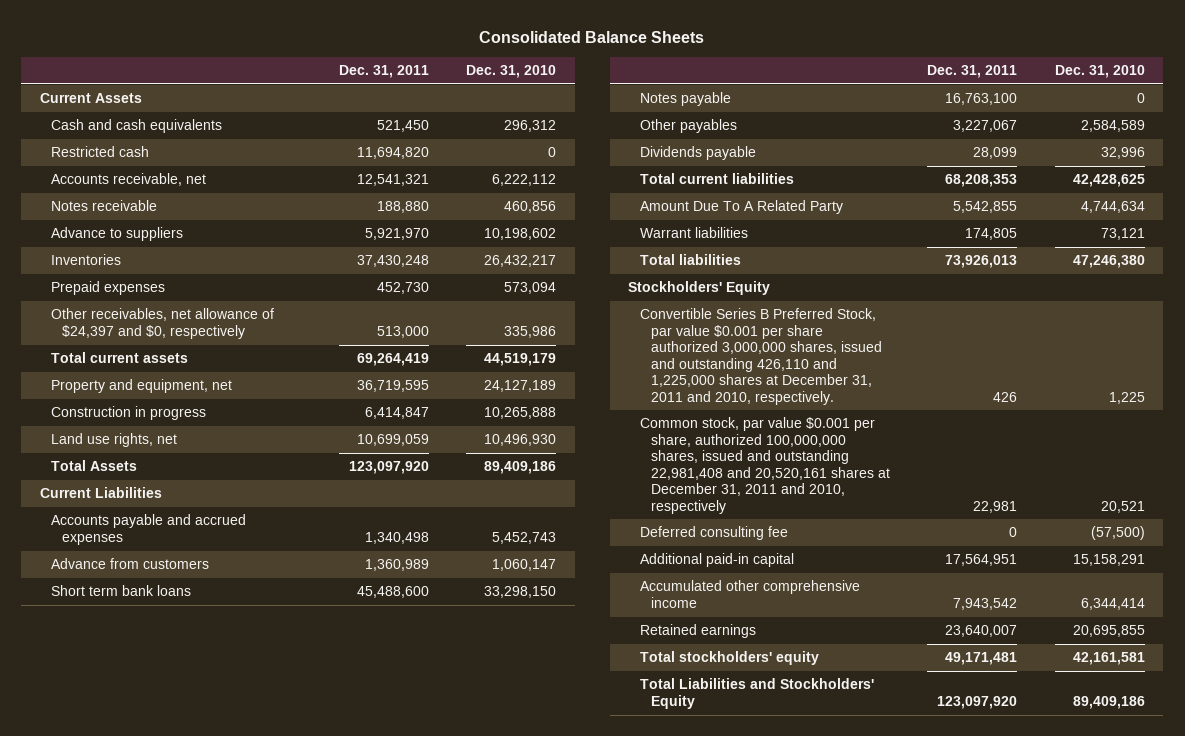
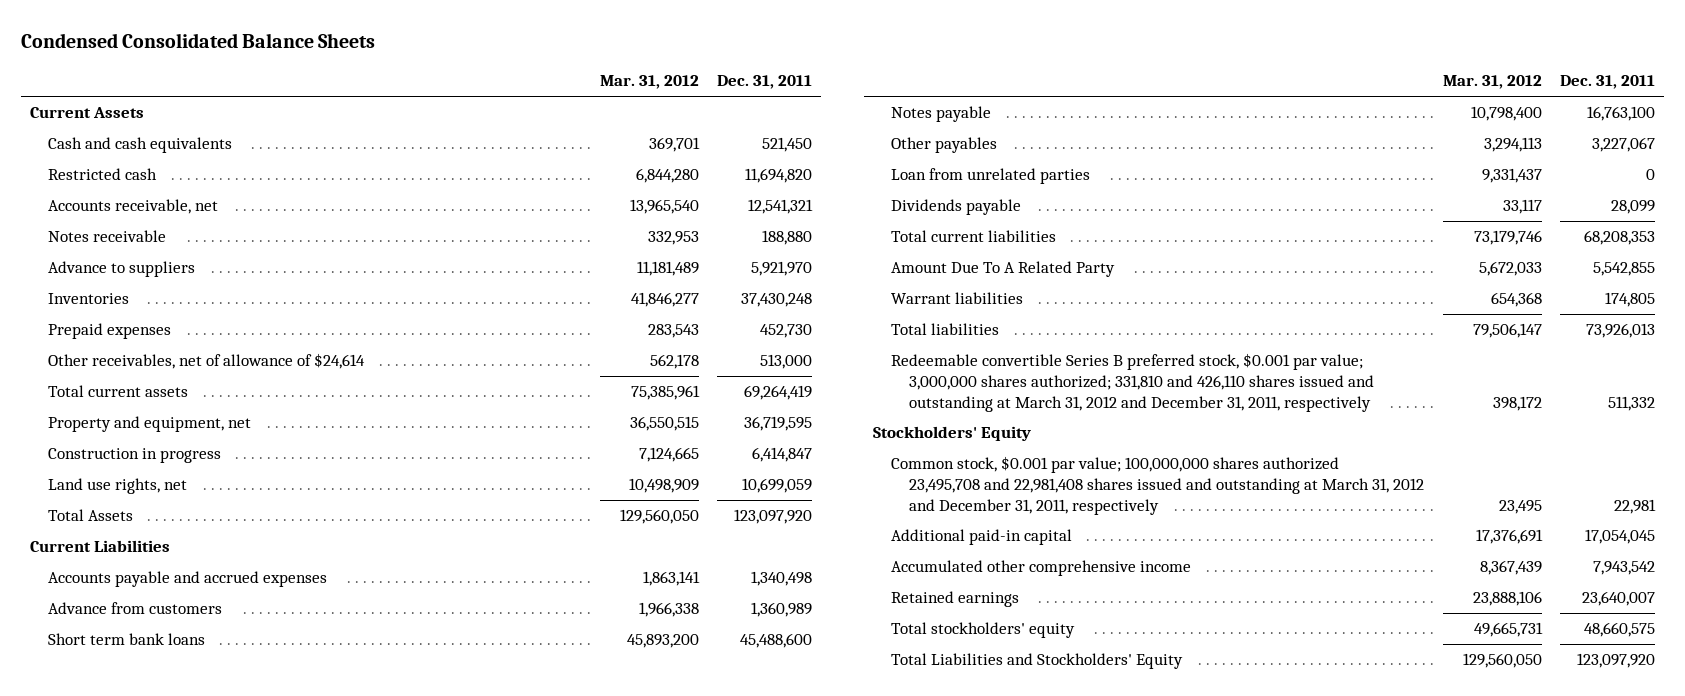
- Consolidated Balance Sheets
+ Condensed Consolidated Balance Sheets
- | Dec. 31, 2011 | Dec. 31, 2010
+ | Mar. 31, 2012 | Dec. 31, 2011
- Other receivables, net allowance of $24,397 and $0, respectively | 513,000 | 335,986
+ Other receivables, net of allowance of $24,614 | 562,178 | 513,000
+ Loan from unrelated parties | 9,331,437 | 0
+ Redeemable convertible Series B preferred stock, $0.001 par value; 3,000,000 shares authorized; 331,810 and 426,110 shares issued and outstanding at March 31, 2012 and December 31, 2011, respectively | 398,172 | 511,332
- Convertible Series B Preferred Stock, par value $0.001 per share authorized 3,000,000 shares, issued and outstanding 426,110 and 1,225,000 shares at December 31, 2011 and 2010, respectively. | 426 | 1,225
- Common stock, par value $0.001 per share, authorized 100,000,000 shares, issued and outstanding 22,981,408 and 20,520,161 shares at December 31, 2011 and 2010, respectively | 22,981 | 20,521
- Deferred consulting fee | 0 | (57,500)
- Additional paid-in capital | 17,564,951 | 15,158,291
+ Common stock, $0.001 par value; 100,000,000 shares authorized 23,495,708 and 22,981,408 shares issued and outstanding at March 31, 2012 and December 31, 2011, respectively | 23,495 | 22,981
+ Additional paid-in capital | 17,376,691 | 17,054,045
- Total stockholders' equity | 49,171,481 | 42,161,581
+ Total stockholders' equity | 49,665,731 | 48,660,575

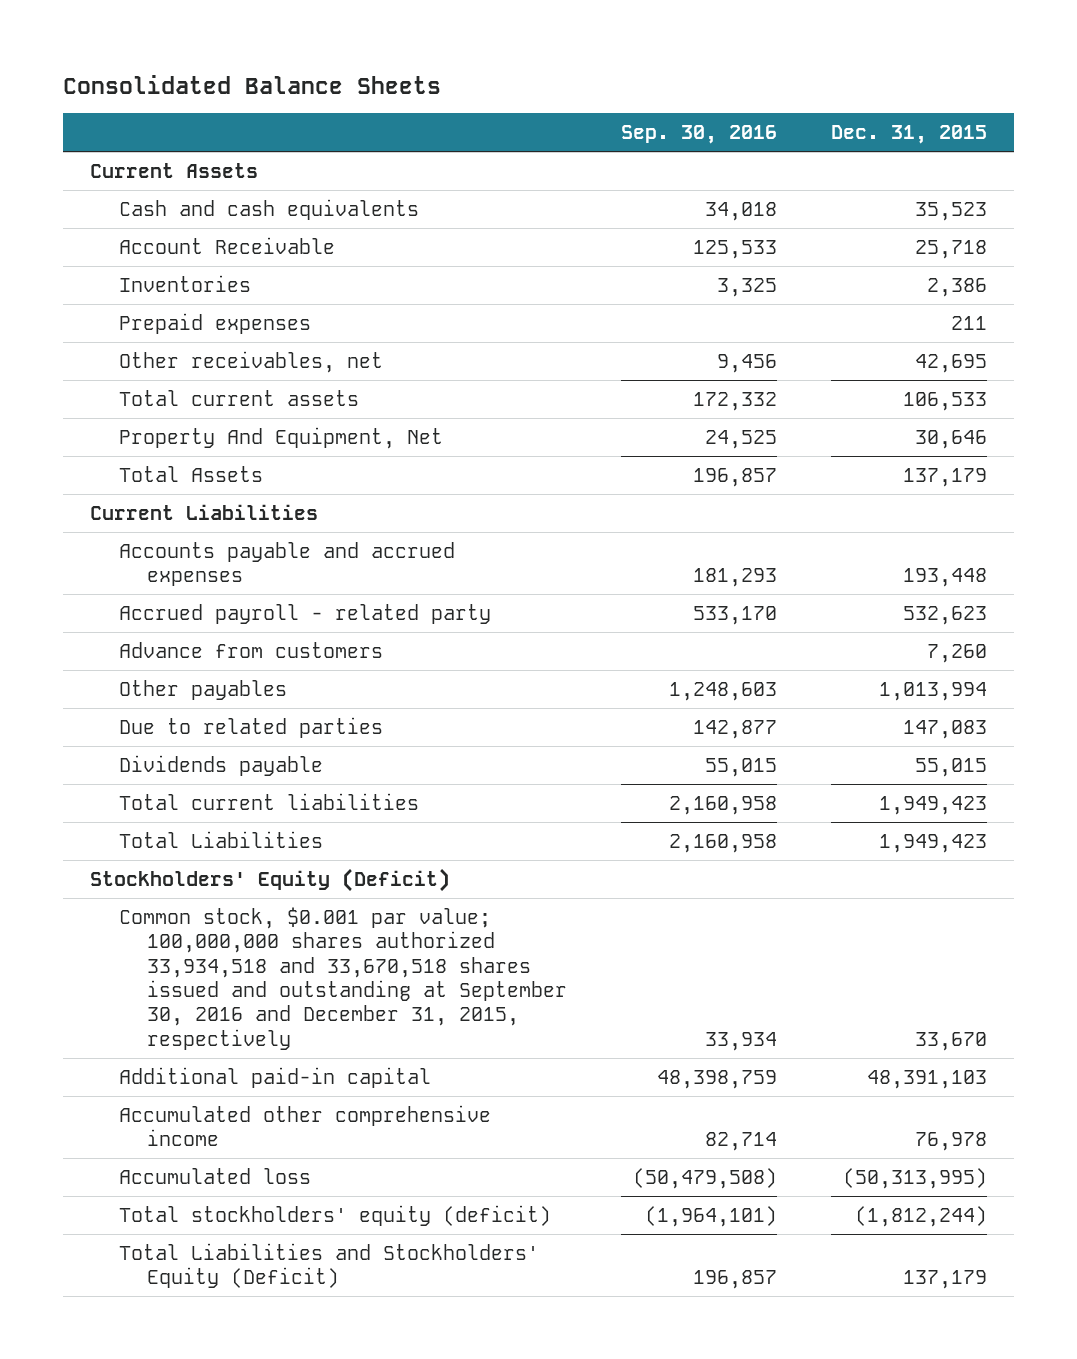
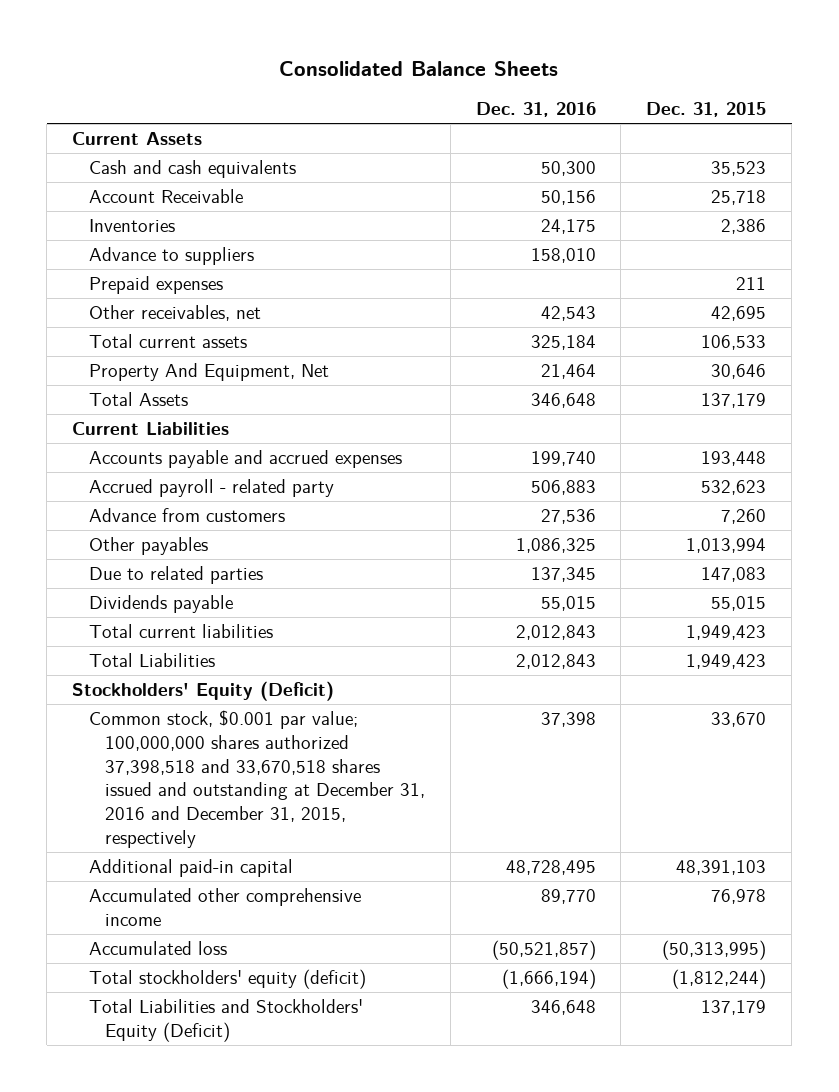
- | Sep. 30, 2016 | Dec. 31, 2015
+ | Dec. 31, 2016 | Dec. 31, 2015
+ Advance to suppliers | 158,010 |
- Common stock, $0.001 par value; 100,000,000 shares authorized 33,934,518 and 33,670,518 shares issued and outstanding at September 30, 2016 and December 31, 2015, respectively | 33,934 | 33,670
+ Common stock, $0.001 par value; 100,000,000 shares authorized 37,398,518 and 33,670,518 shares issued and outstanding at December 31, 2016 and December 31, 2015, respectively | 37,398 | 33,670

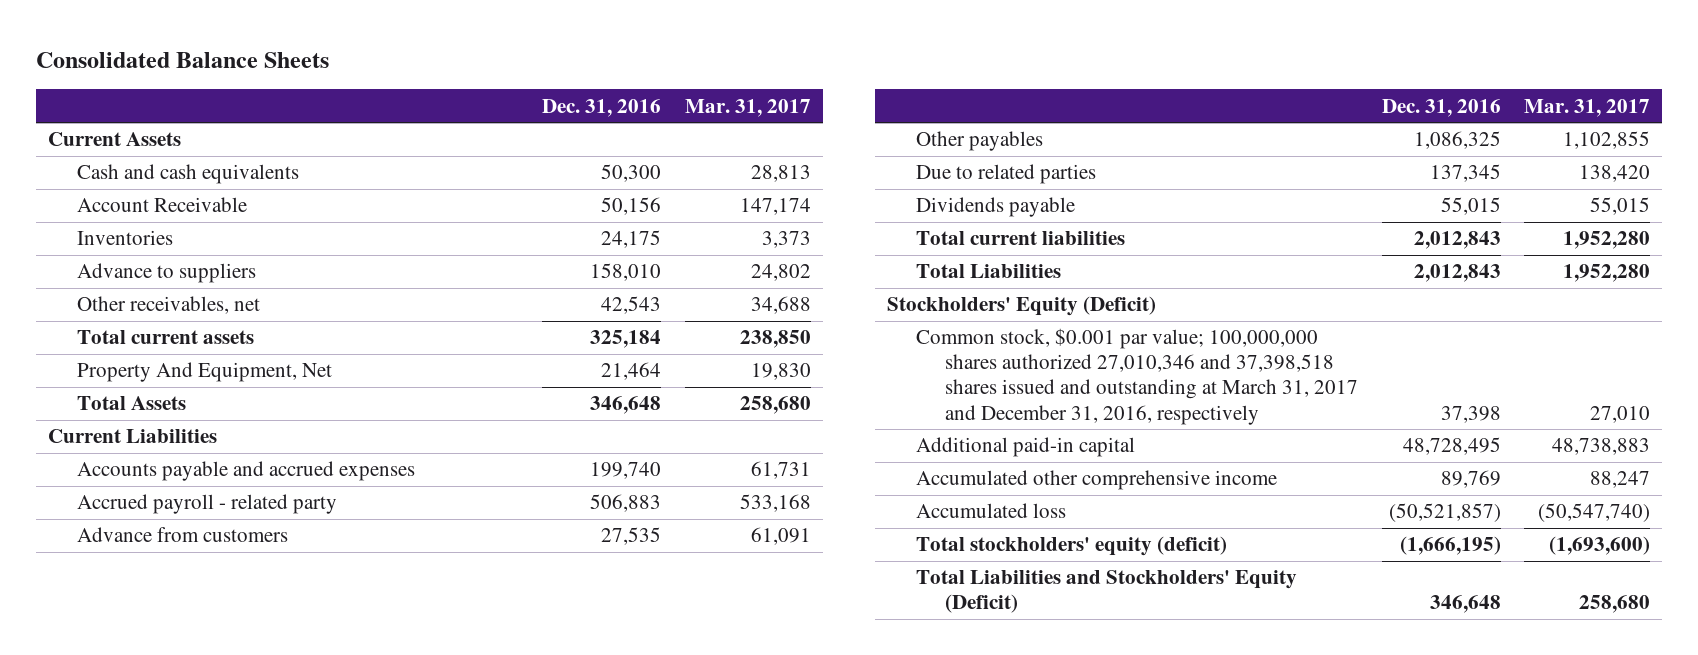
- | Dec. 31, 2016 | Dec. 31, 2015
+ | Dec. 31, 2016 | Mar. 31, 2017
- Prepaid expenses | | 211
- Advance from customers | 27,536 | 7,260
+ Advance from customers | 27,535 | 61,091
- Common stock, $0.001 par value; 100,000,000 shares authorized 37,398,518 and 33,670,518 shares issued and outstanding at December 31, 2016 and December 31, 2015, respectively | 37,398 | 33,670
+ Common stock, $0.001 par value; 100,000,000 shares authorized 27,010,346 and 37,398,518 shares issued and outstanding at March 31, 2017 and December 31, 2016, respectively | 37,398 | 27,010
- Accumulated other comprehensive income | 89,770 | 76,978
+ Accumulated other comprehensive income | 89,769 | 88,247
- Total stockholders' equity (deficit) | (1,666,194) | (1,812,244)
+ Total stockholders' equity (deficit) | (1,666,195) | (1,693,600)

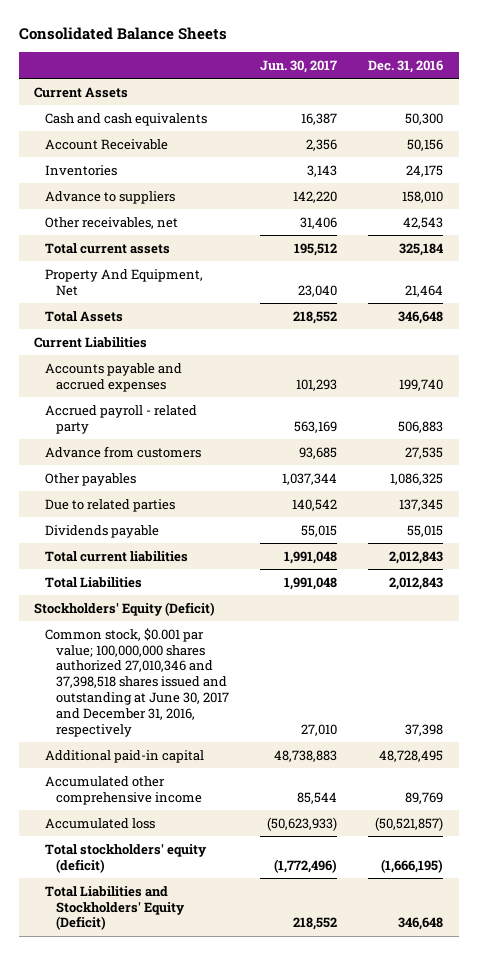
- | Dec. 31, 2016 | Mar. 31, 2017
+ | Jun. 30, 2017 | Dec. 31, 2016
- Common stock, $0.001 par value; 100,000,000 shares authorized 27,010,346 and 37,398,518 shares issued and outstanding at March 31, 2017 and December 31, 2016, respectively | 37,398 | 27,010
+ Common stock, $0.001 par value; 100,000,000 shares authorized 27,010,346 and 37,398,518 shares issued and outstanding at June 30, 2017 and December 31, 2016, respectively | 27,010 | 37,398

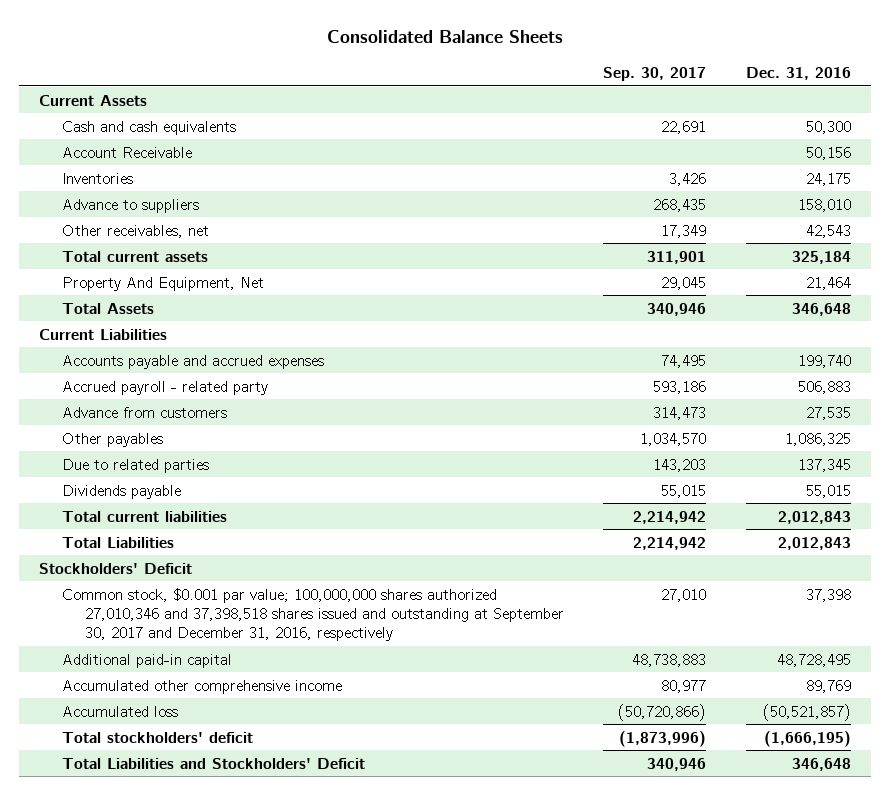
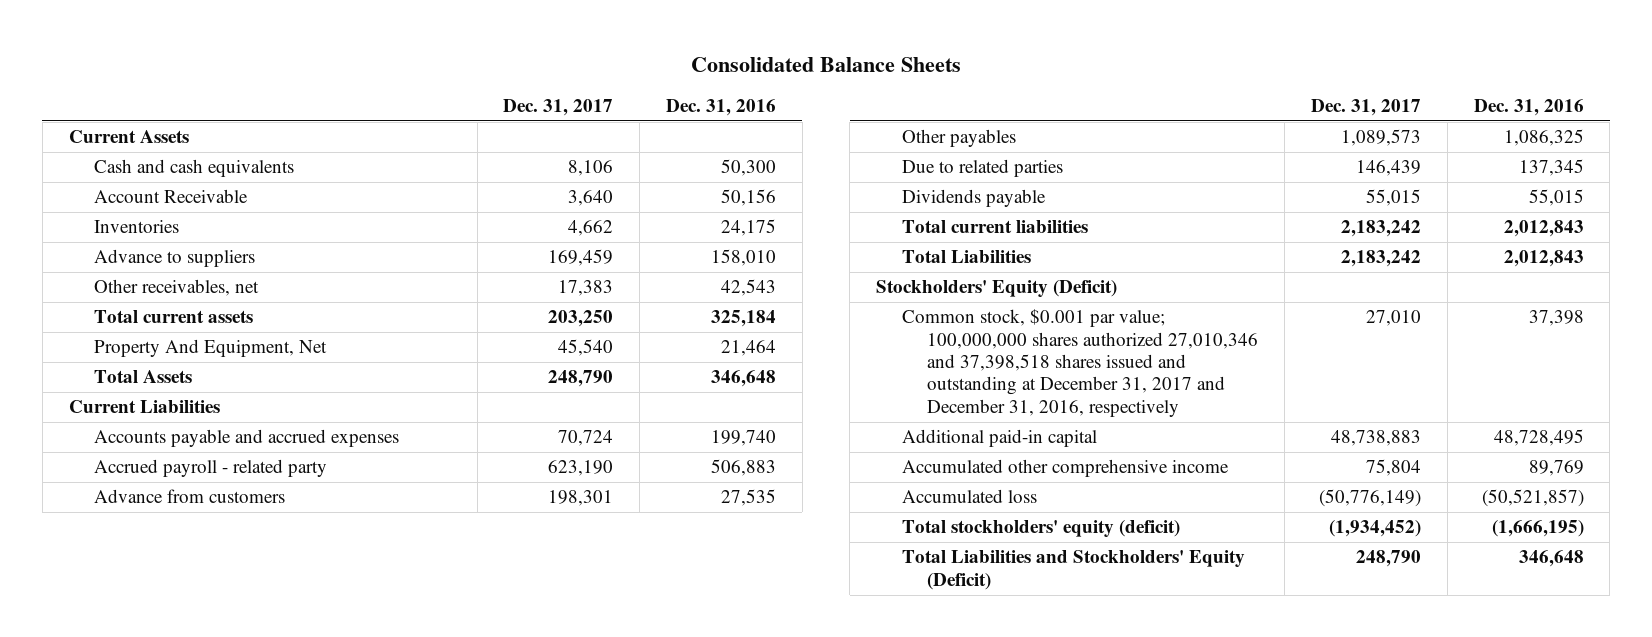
- | Sep. 30, 2017 | Dec. 31, 2016
+ | Dec. 31, 2017 | Dec. 31, 2016
- Stockholders' Deficit
- Common stock, $0.001 par value; 100,000,000 shares authorized 27,010,346 and 37,398,518 shares issued and outstanding at September 30, 2017 and December 31, 2016, respectively | 27,010 | 37,398
+ Stockholders' Equity (Deficit)
+ Common stock, $0.001 par value; 100,000,000 shares authorized 27,010,346 and 37,398,518 shares issued and outstanding at December 31, 2017 and December 31, 2016, respectively | 27,010 | 37,398
- Total stockholders' deficit | (1,873,996) | (1,666,195)
- Total Liabilities and Stockholders' Deficit | 340,946 | 346,648
+ Total stockholders' equity (deficit) | (1,934,452) | (1,666,195)
+ Total Liabilities and Stockholders' Equity (Deficit) | 248,790 | 346,648

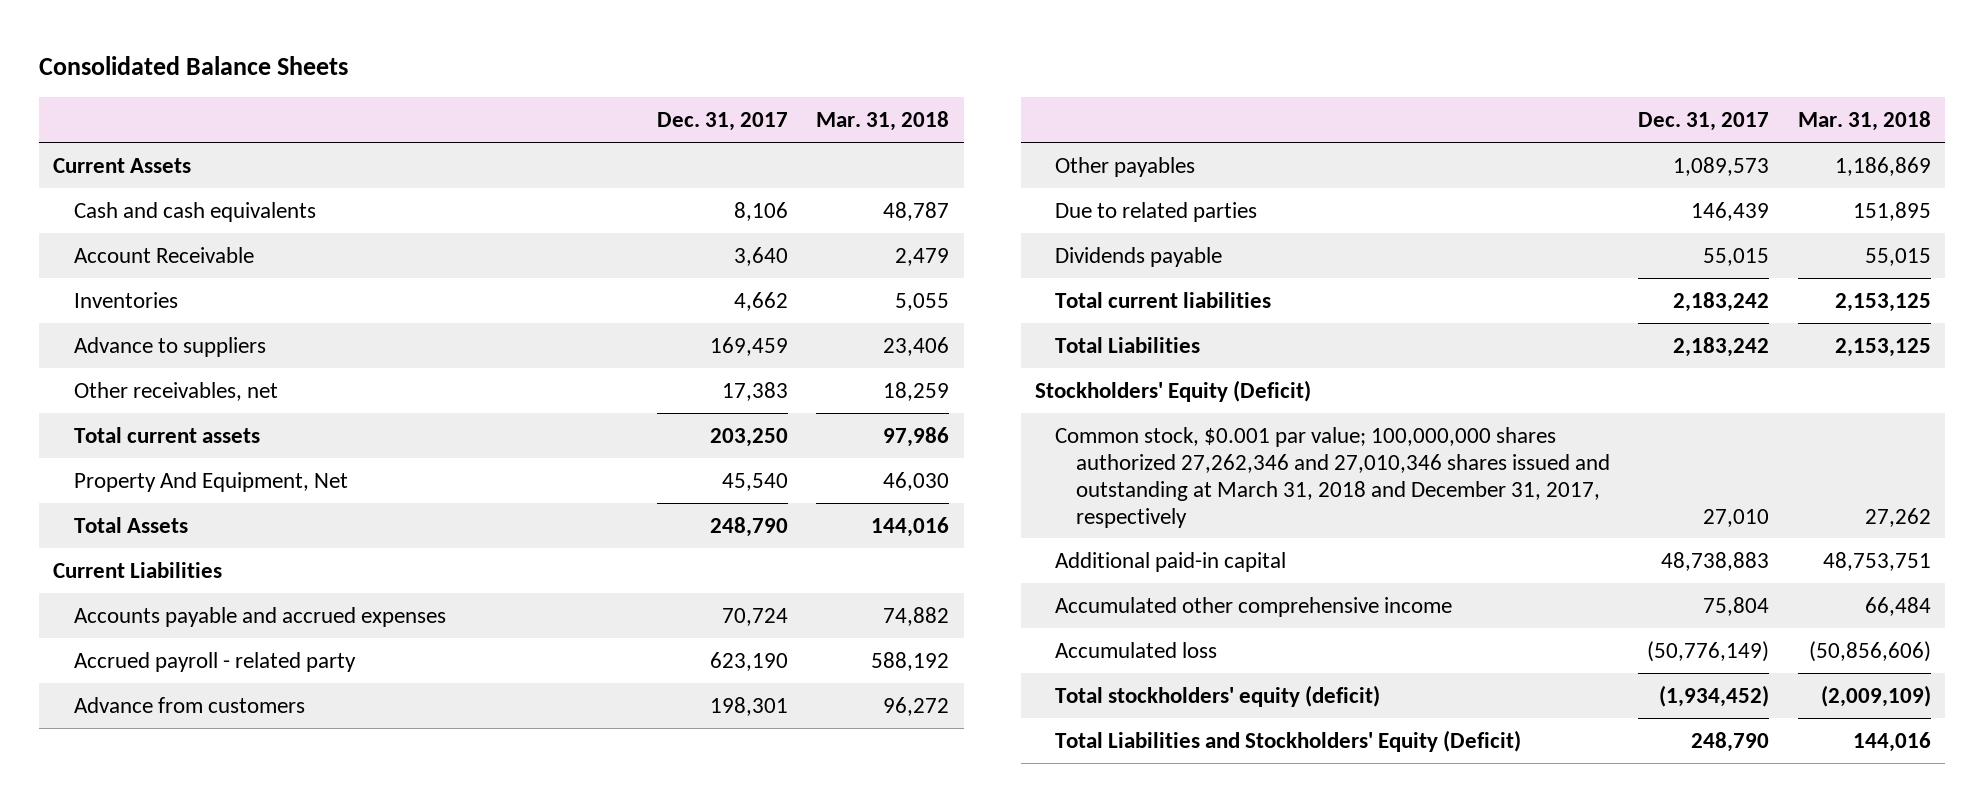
- | Dec. 31, 2017 | Dec. 31, 2016
+ | Dec. 31, 2017 | Mar. 31, 2018
- Common stock, $0.001 par value; 100,000,000 shares authorized 27,010,346 and 37,398,518 shares issued and outstanding at December 31, 2017 and December 31, 2016, respectively | 27,010 | 37,398
+ Common stock, $0.001 par value; 100,000,000 shares authorized 27,262,346 and 27,010,346 shares issued and outstanding at March 31, 2018 and December 31, 2017, respectively | 27,010 | 27,262

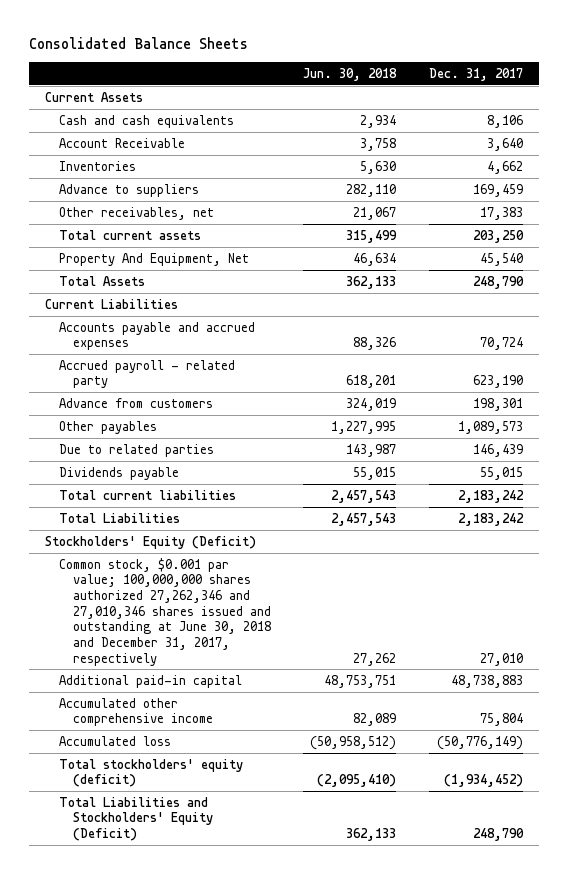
- | Dec. 31, 2017 | Mar. 31, 2018
+ | Jun. 30, 2018 | Dec. 31, 2017
- Common stock, $0.001 par value; 100,000,000 shares authorized 27,262,346 and 27,010,346 shares issued and outstanding at March 31, 2018 and December 31, 2017, respectively | 27,010 | 27,262
+ Common stock, $0.001 par value; 100,000,000 shares authorized 27,262,346 and 27,010,346 shares issued and outstanding at June 30, 2018 and December 31, 2017, respectively | 27,262 | 27,010

